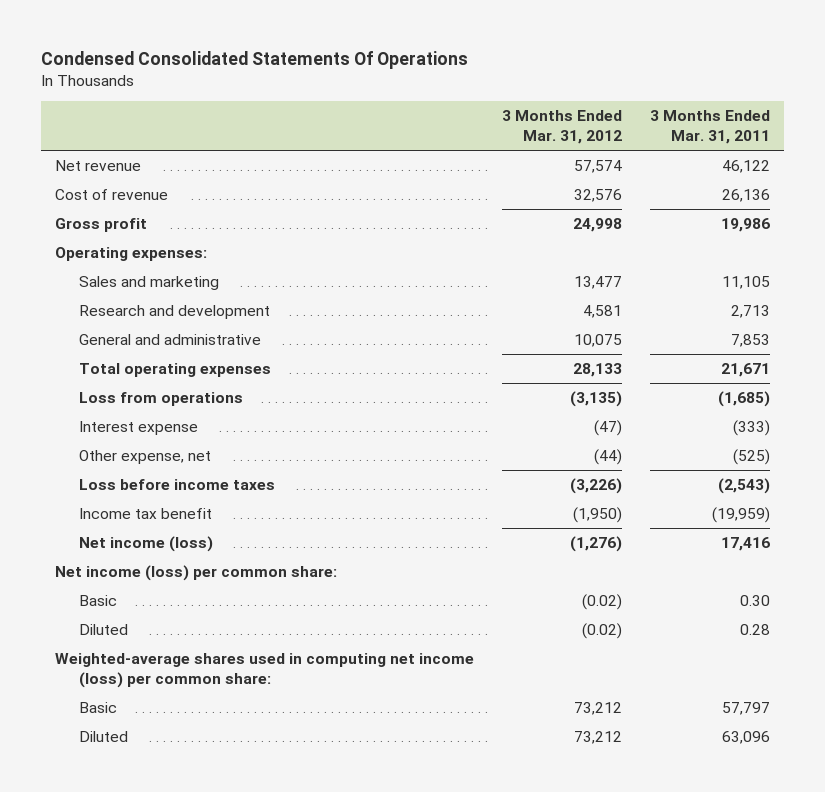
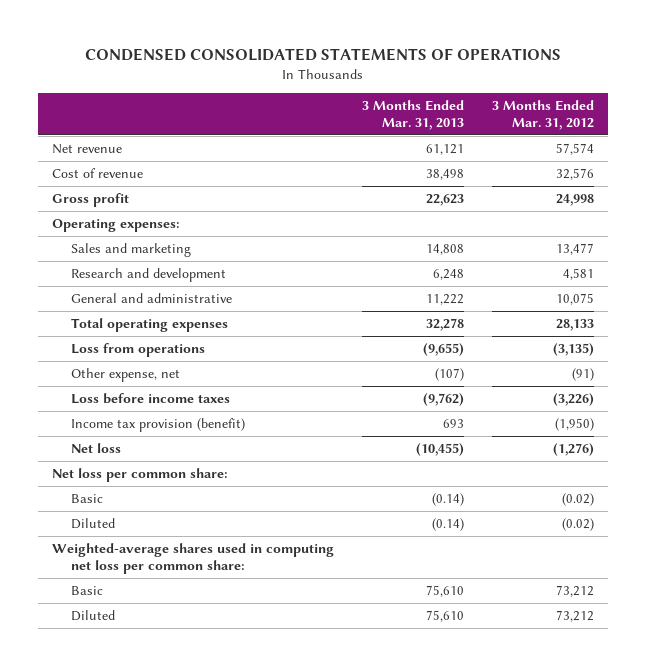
- Condensed Consolidated Statements Of Operations
+ CONDENSED CONSOLIDATED STATEMENTS OF OPERATIONS
- | 3 Months Ended Mar. 31, 2012 | 3 Months Ended Mar. 31, 2011
+ | 3 Months Ended Mar. 31, 2013 | 3 Months Ended Mar. 31, 2012
- Interest expense | (47) | (333)
- Other expense, net | (44) | (525)
+ Other expense, net | (107) | (91)
- Income tax benefit | (1,950) | (19,959)
- Net income (loss) | (1,276) | 17,416
- Net income (loss) per common share:
+ Income tax provision (benefit) | 693 | (1,950)
+ Net loss | (10,455) | (1,276)
+ Net loss per common share:
- Weighted-average shares used in computing net income (loss) per common share:
+ Weighted-average shares used in computing net loss per common share:

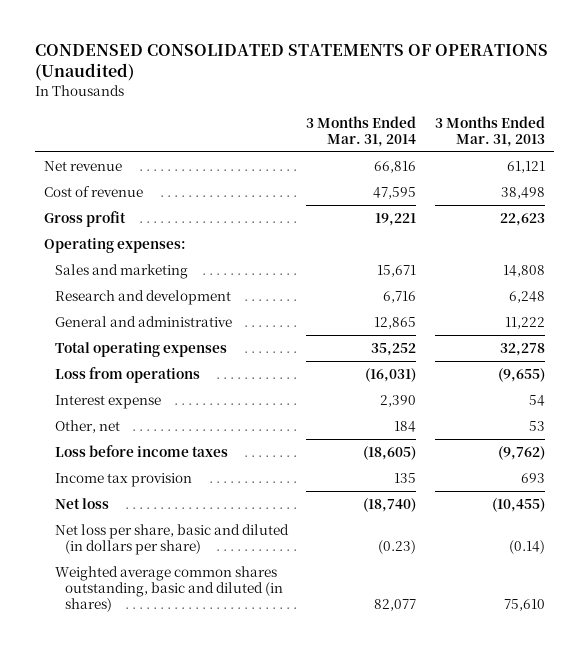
- CONDENSED CONSOLIDATED STATEMENTS OF OPERATIONS
+ CONDENSED CONSOLIDATED STATEMENTS OF OPERATIONS (Unaudited)
- | 3 Months Ended Mar. 31, 2013 | 3 Months Ended Mar. 31, 2012
+ | 3 Months Ended Mar. 31, 2014 | 3 Months Ended Mar. 31, 2013
- Other expense, net | (107) | (91)
+ Interest expense | 2,390 | 54
+ Other, net | 184 | 53
- Income tax provision (benefit) | 693 | (1,950)
+ Income tax provision | 135 | 693
- Net loss per common share:
- Basic | (0.14) | (0.02)
- Diluted | (0.14) | (0.02)
- Weighted-average shares used in computing net loss per common share:
- Basic | 75,610 | 73,212
- Diluted | 75,610 | 73,212
+ Net loss per share, basic and diluted (in dollars per share) | (0.23) | (0.14)
+ Weighted average common shares outstanding, basic and diluted (in shares) | 82,077 | 75,610

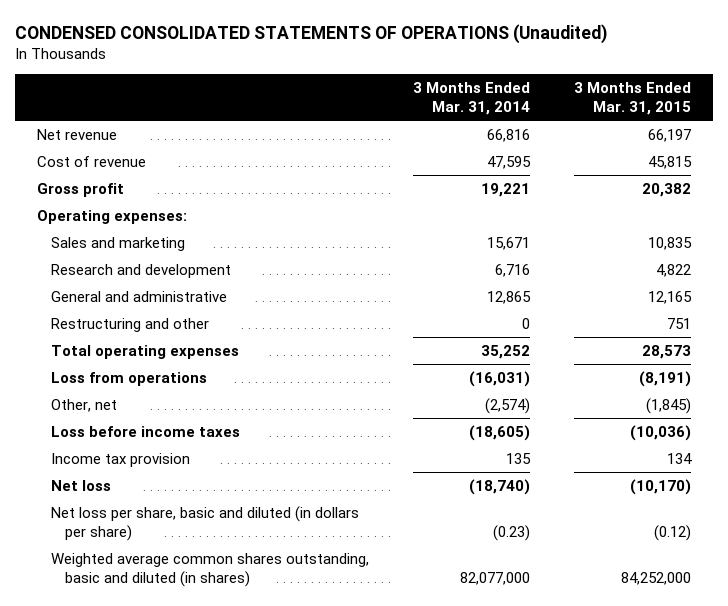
- | 3 Months Ended Mar. 31, 2014 | 3 Months Ended Mar. 31, 2013
+ | 3 Months Ended Mar. 31, 2014 | 3 Months Ended Mar. 31, 2015
+ Restructuring and other | 0 | 751
- Interest expense | 2,390 | 54
- Other, net | 184 | 53
+ Other, net | (2,574) | (1,845)
- Weighted average common shares outstanding, basic and diluted (in shares) | 82,077 | 75,610
+ Weighted average common shares outstanding, basic and diluted (in shares) | 82,077,000 | 84,252,000

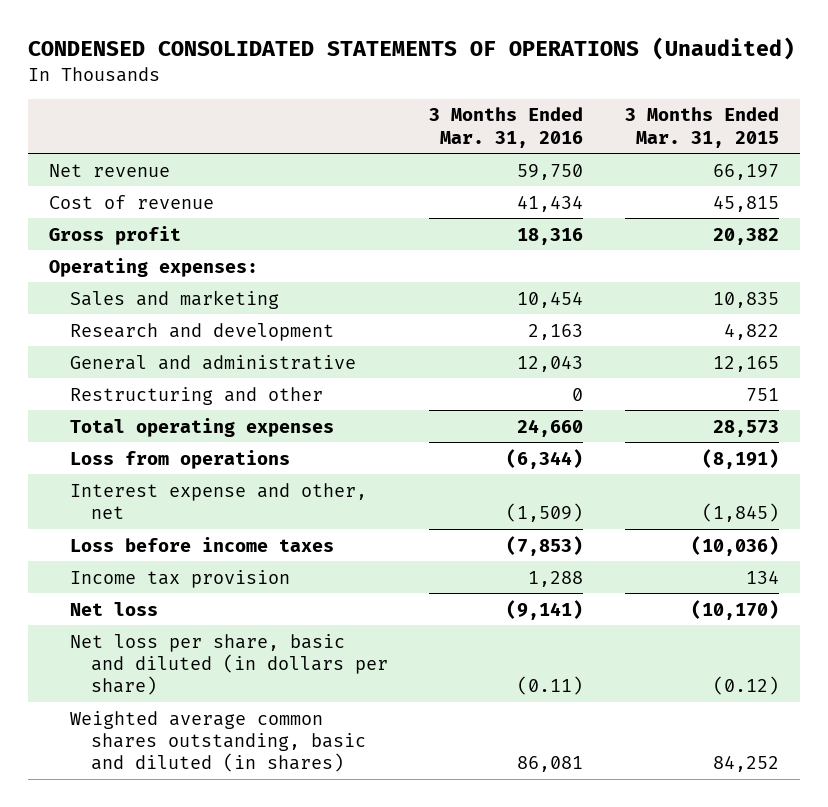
- | 3 Months Ended Mar. 31, 2014 | 3 Months Ended Mar. 31, 2015
+ | 3 Months Ended Mar. 31, 2016 | 3 Months Ended Mar. 31, 2015
- Other, net | (2,574) | (1,845)
+ Interest expense and other, net | (1,509) | (1,845)
- Weighted average common shares outstanding, basic and diluted (in shares) | 82,077,000 | 84,252,000
+ Weighted average common shares outstanding, basic and diluted (in shares) | 86,081 | 84,252

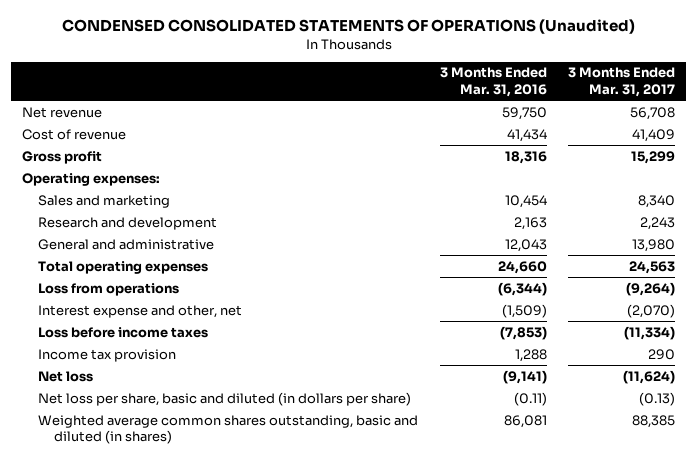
- | 3 Months Ended Mar. 31, 2016 | 3 Months Ended Mar. 31, 2015
+ | 3 Months Ended Mar. 31, 2016 | 3 Months Ended Mar. 31, 2017
- Restructuring and other | 0 | 751

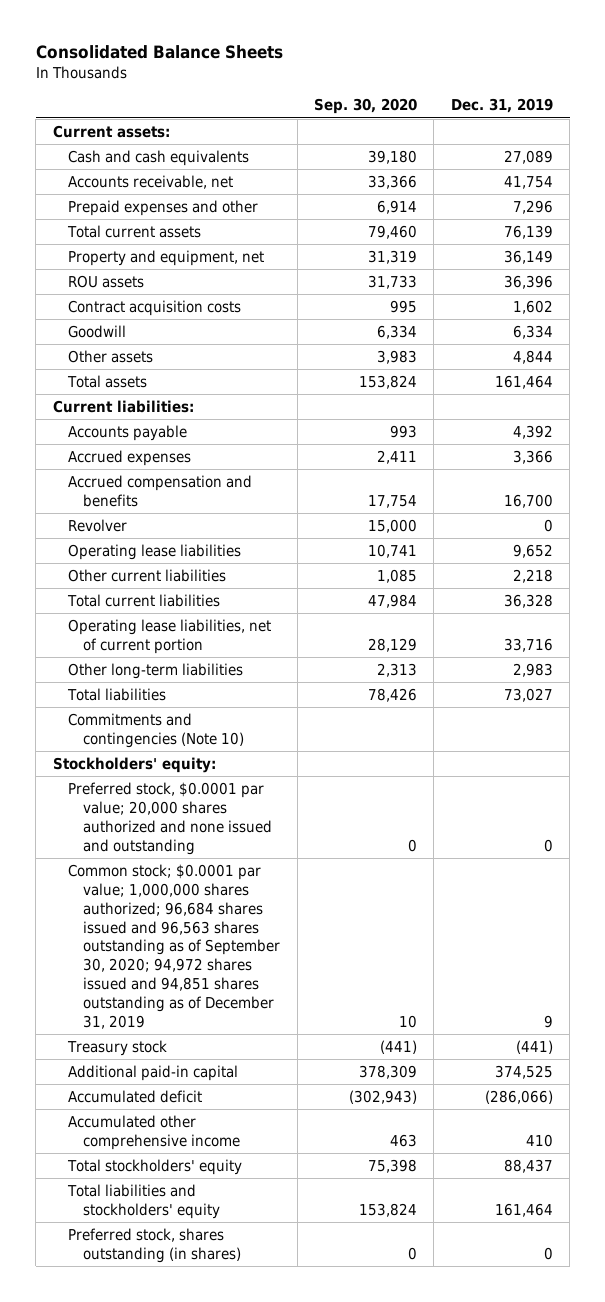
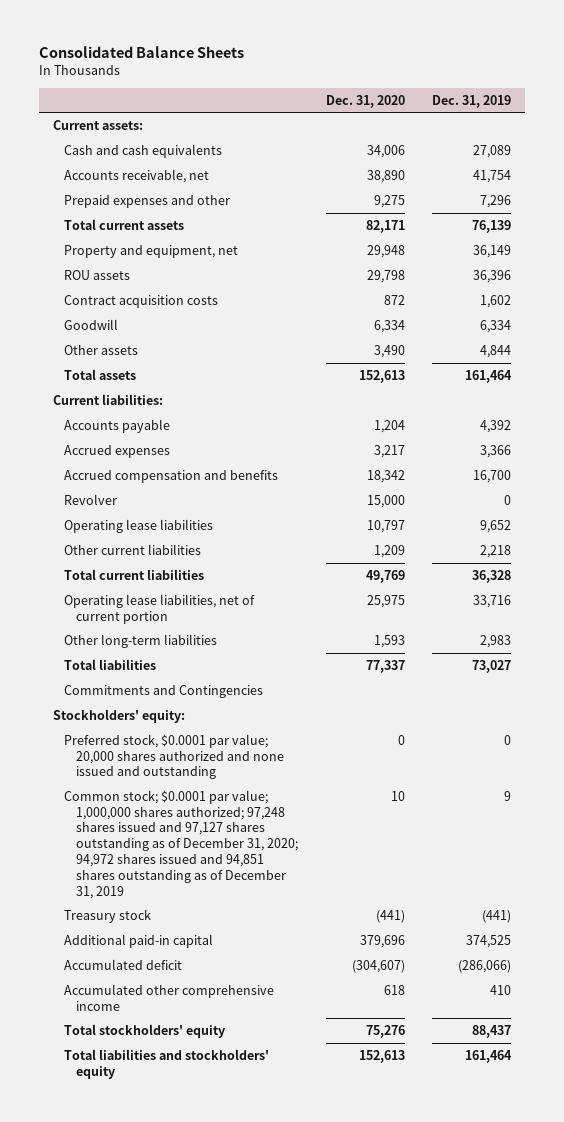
- | Sep. 30, 2020 | Dec. 31, 2019
+ | Dec. 31, 2020 | Dec. 31, 2019
- Commitments and contingencies (Note 10)
+ Commitments and Contingencies
- Common stock; $0.0001 par value; 1,000,000 shares authorized; 96,684 shares issued and 96,563 shares outstanding as of September 30, 2020; 94,972 shares issued and 94,851 shares outstanding as of December 31, 2019 | 10 | 9
+ Common stock; $0.0001 par value; 1,000,000 shares authorized; 97,248 shares issued and 97,127 shares outstanding as of December 31, 2020; 94,972 shares issued and 94,851 shares outstanding as of December 31, 2019 | 10 | 9
- Preferred stock, shares outstanding (in shares) | 0 | 0

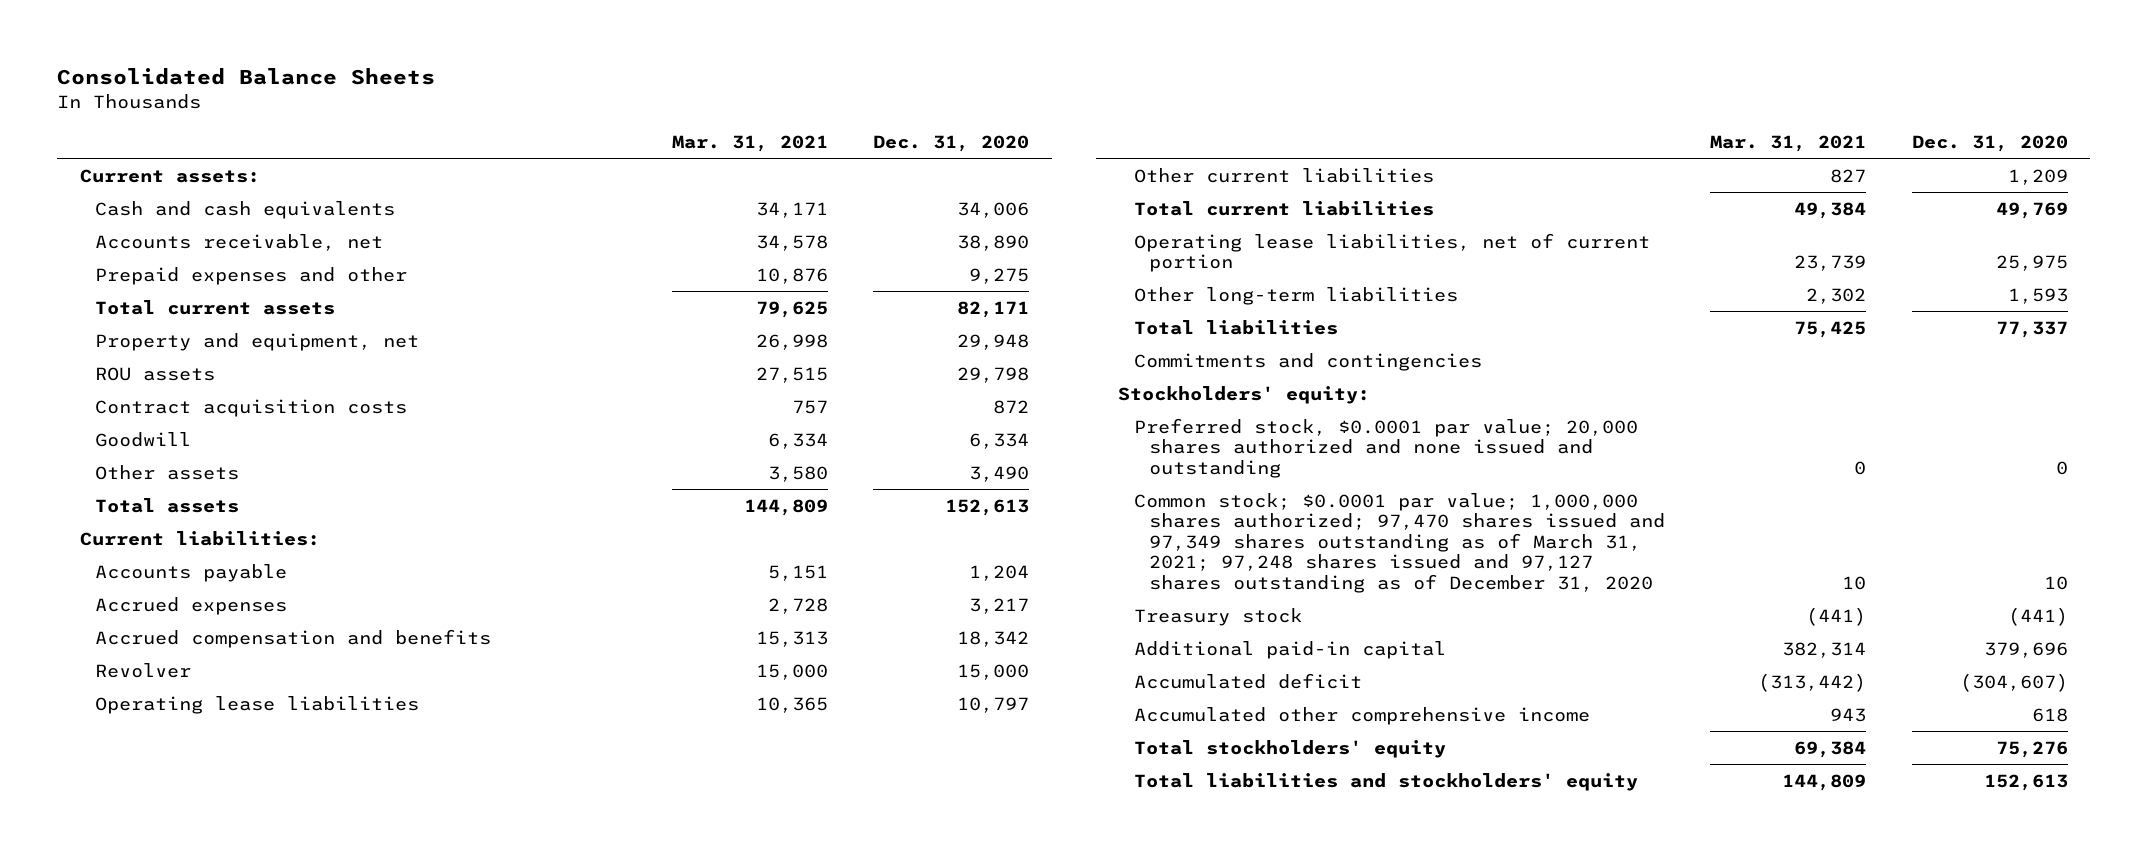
- | Dec. 31, 2020 | Dec. 31, 2019
+ | Mar. 31, 2021 | Dec. 31, 2020
- Commitments and Contingencies
+ Commitments and contingencies
- Common stock; $0.0001 par value; 1,000,000 shares authorized; 97,248 shares issued and 97,127 shares outstanding as of December 31, 2020; 94,972 shares issued and 94,851 shares outstanding as of December 31, 2019 | 10 | 9
+ Common stock; $0.0001 par value; 1,000,000 shares authorized; 97,470 shares issued and 97,349 shares outstanding as of March 31, 2021; 97,248 shares issued and 97,127 shares outstanding as of December 31, 2020 | 10 | 10

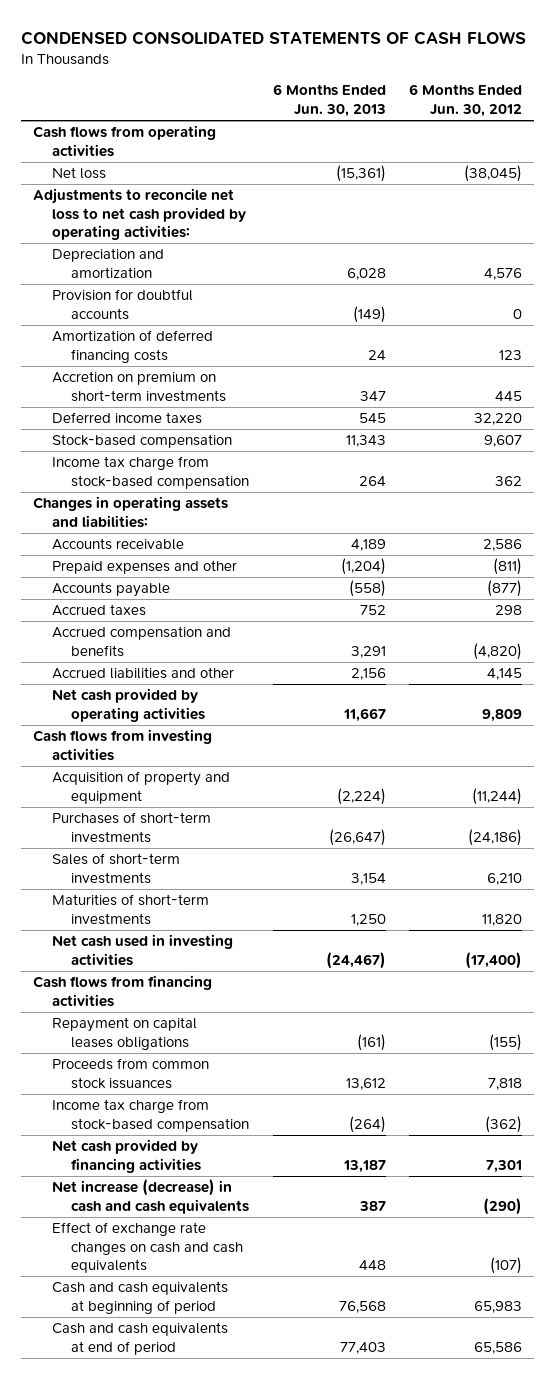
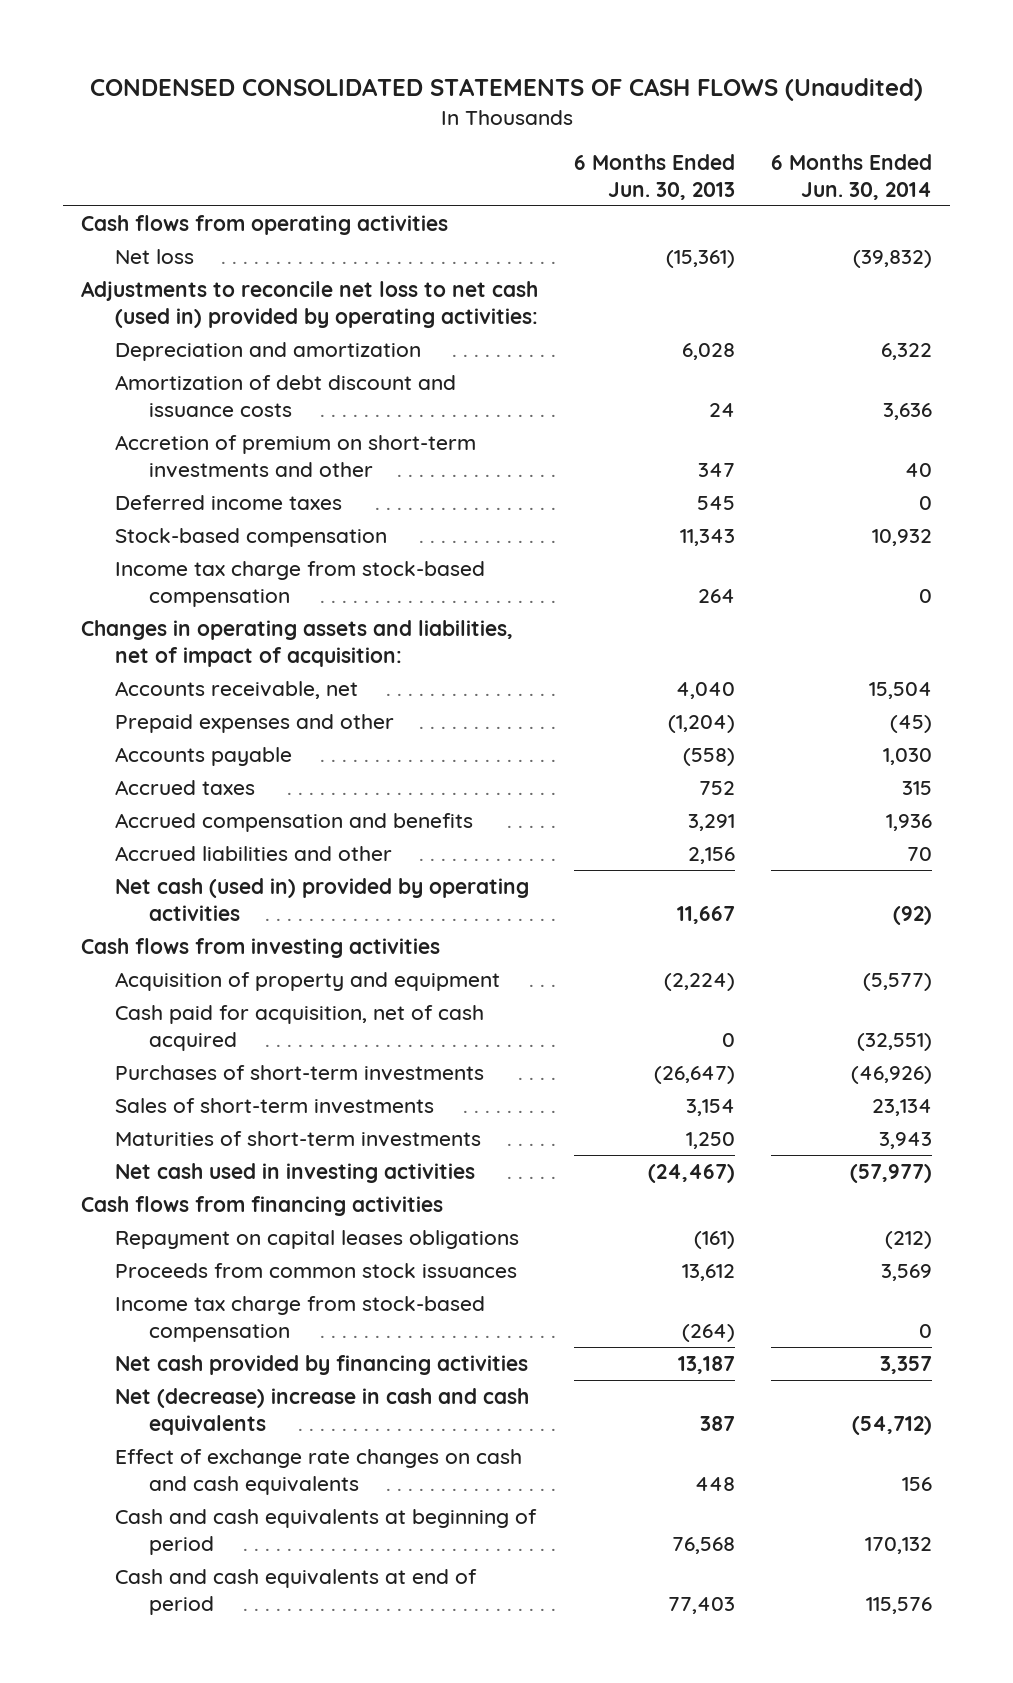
- CONDENSED CONSOLIDATED STATEMENTS OF CASH FLOWS
+ CONDENSED CONSOLIDATED STATEMENTS OF CASH FLOWS (Unaudited)
- | 6 Months Ended Jun. 30, 2013 | 6 Months Ended Jun. 30, 2012
+ | 6 Months Ended Jun. 30, 2013 | 6 Months Ended Jun. 30, 2014
- Adjustments to reconcile net loss to net cash provided by operating activities:
+ Adjustments to reconcile net loss to net cash (used in) provided by operating activities:
- Provision for doubtful accounts | (149) | 0
- Amortization of deferred financing costs | 24 | 123
- Accretion on premium on short-term investments | 347 | 445
+ Amortization of debt discount and issuance costs | 24 | 3,636
+ Accretion of premium on short-term investments and other | 347 | 40
- Changes in operating assets and liabilities:
- Accounts receivable | 4,189 | 2,586
+ Changes in operating assets and liabilities, net of impact of acquisition:
+ Accounts receivable, net | 4,040 | 15,504
- Net cash provided by operating activities | 11,667 | 9,809
+ Net cash (used in) provided by operating activities | 11,667 | (92)
+ Cash paid for acquisition, net of cash acquired | 0 | (32,551)
- Net increase (decrease) in cash and cash equivalents | 387 | (290)
+ Net (decrease) increase in cash and cash equivalents | 387 | (54,712)

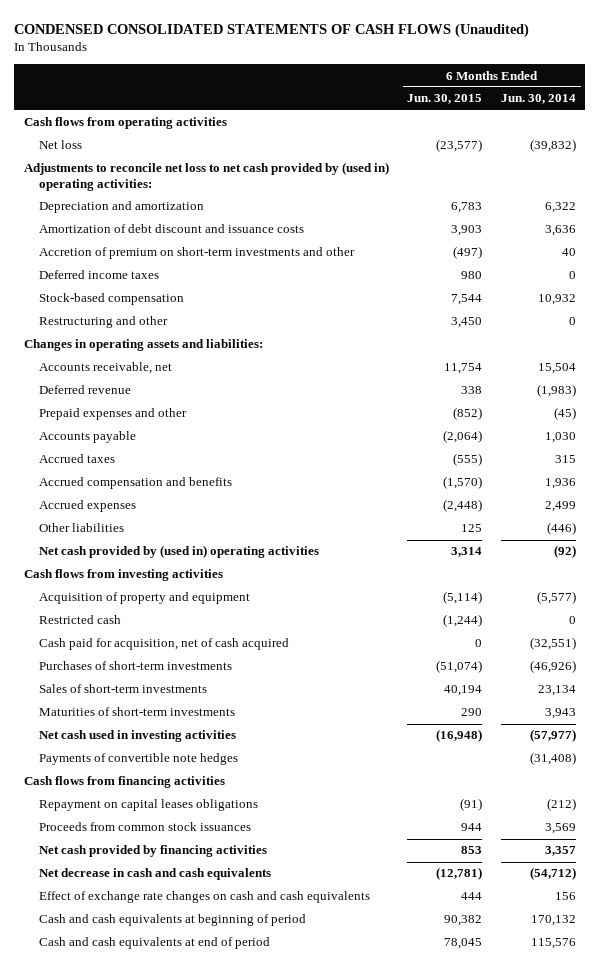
- | 6 Months Ended Jun. 30, 2013 | 6 Months Ended Jun. 30, 2014
+ | 6 Months Ended Jun. 30, 2015 | 6 Months Ended Jun. 30, 2014
- Adjustments to reconcile net loss to net cash (used in) provided by operating activities:
+ Adjustments to reconcile net loss to net cash provided by (used in) operating activities:
- Income tax charge from stock-based compensation | 264 | 0
- Changes in operating assets and liabilities, net of impact of acquisition:
+ Restructuring and other | 3,450 | 0
+ Changes in operating assets and liabilities:
+ Deferred revenue | 338 | (1,983)
- Accrued liabilities and other | 2,156 | 70
- Net cash (used in) provided by operating activities | 11,667 | (92)
+ Accrued expenses | (2,448) | 2,499
+ Other liabilities | 125 | (446)
+ Net cash provided by (used in) operating activities | 3,314 | (92)
+ Restricted cash | (1,244) | 0
+ Payments of convertible note hedges | | (31,408)
- Income tax charge from stock-based compensation | (264) | 0
- Net (decrease) increase in cash and cash equivalents | 387 | (54,712)
+ Net decrease in cash and cash equivalents | (12,781) | (54,712)

